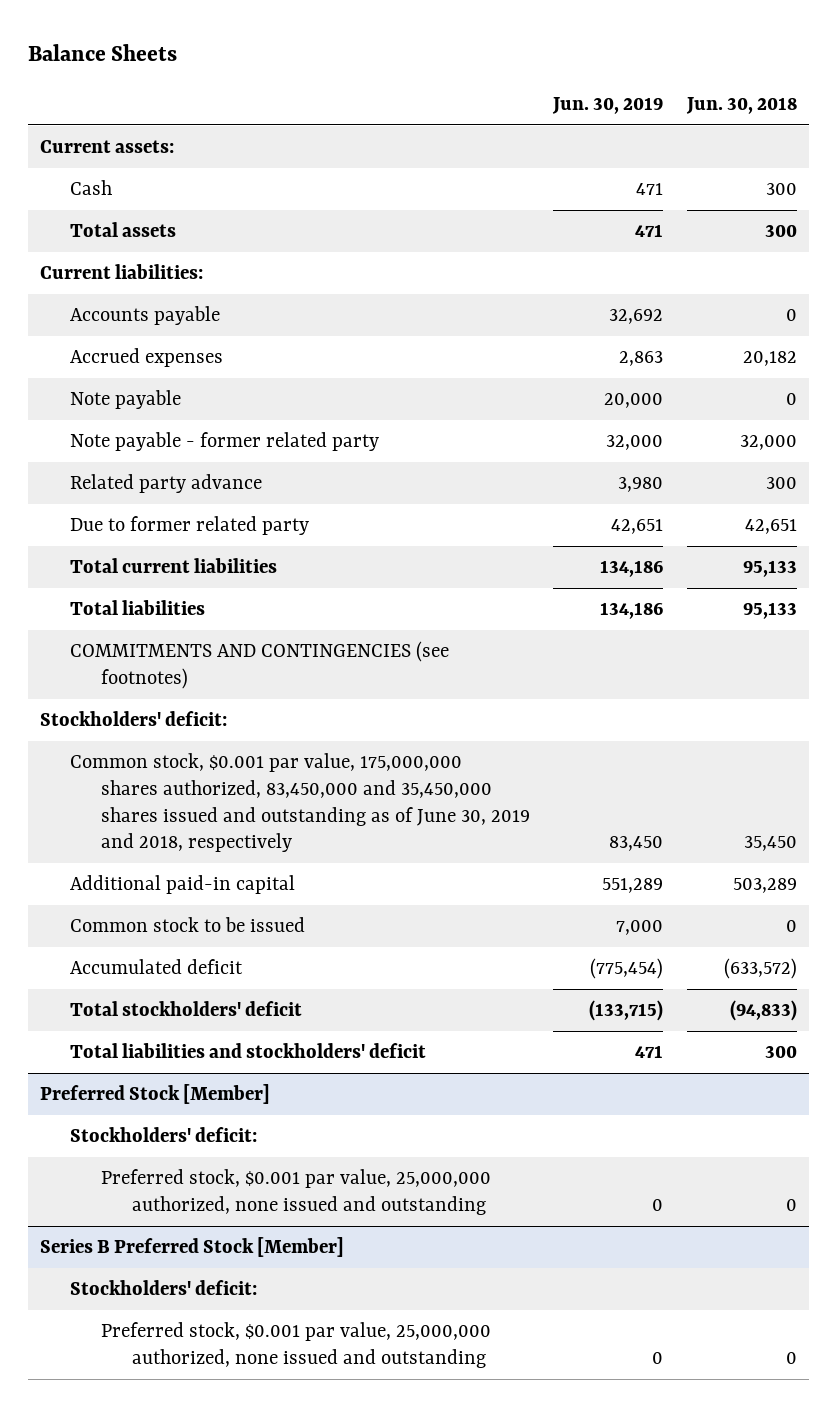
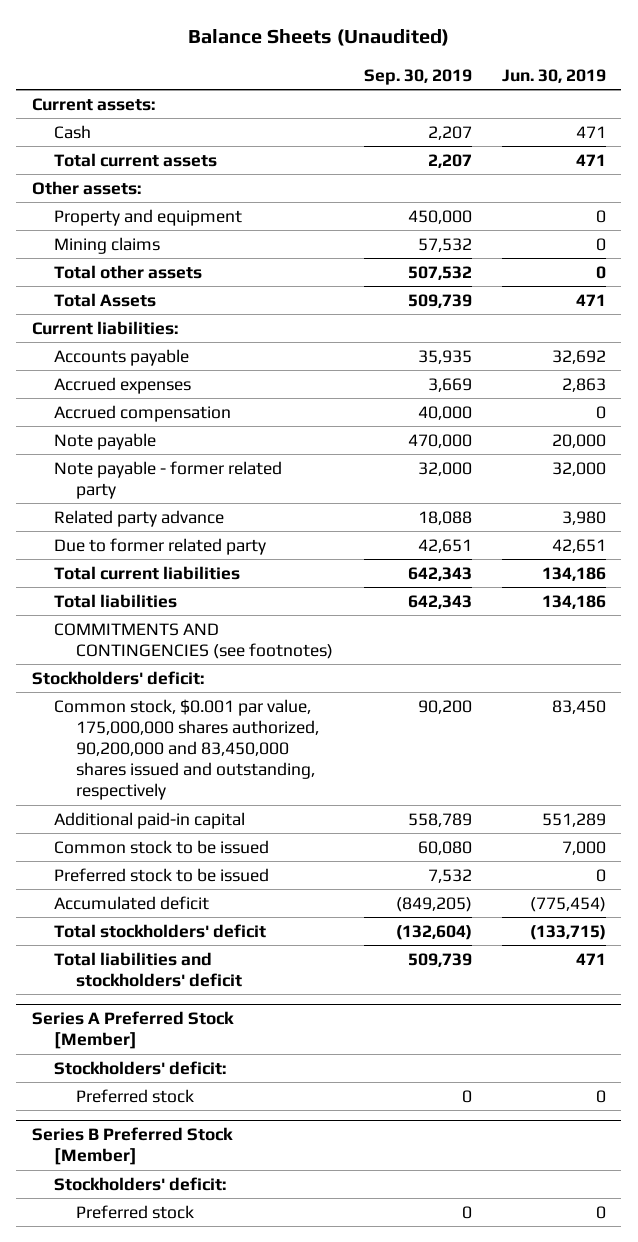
- Balance Sheets
+ Balance Sheets (Unaudited)
- | Jun. 30, 2019 | Jun. 30, 2018
+ | Sep. 30, 2019 | Jun. 30, 2019
- Total assets | 471 | 300
+ Total current assets | 2,207 | 471
+ Other assets:
+ Property and equipment | 450,000 | 0
+ Mining claims | 57,532 | 0
+ Total other assets | 507,532 | 0
+ Total Assets | 509,739 | 471
+ Accrued compensation | 40,000 | 0
- Common stock, $0.001 par value, 175,000,000 shares authorized, 83,450,000 and 35,450,000 shares issued and outstanding as of June 30, 2019 and 2018, respectively | 83,450 | 35,450
+ Common stock, $0.001 par value, 175,000,000 shares authorized, 90,200,000 and 83,450,000 shares issued and outstanding, respectively | 90,200 | 83,450
+ Preferred stock to be issued | 7,532 | 0
- Preferred Stock [Member]
+ Series A Preferred Stock [Member]
- Preferred stock, $0.001 par value, 25,000,000 authorized, none issued and outstanding | 0 | 0
+ Preferred stock | 0 | 0
@ Series B Preferred Stock [Member]
- Preferred stock, $0.001 par value, 25,000,000 authorized, none issued and outstanding | 0 | 0
+ Preferred stock | 0 | 0

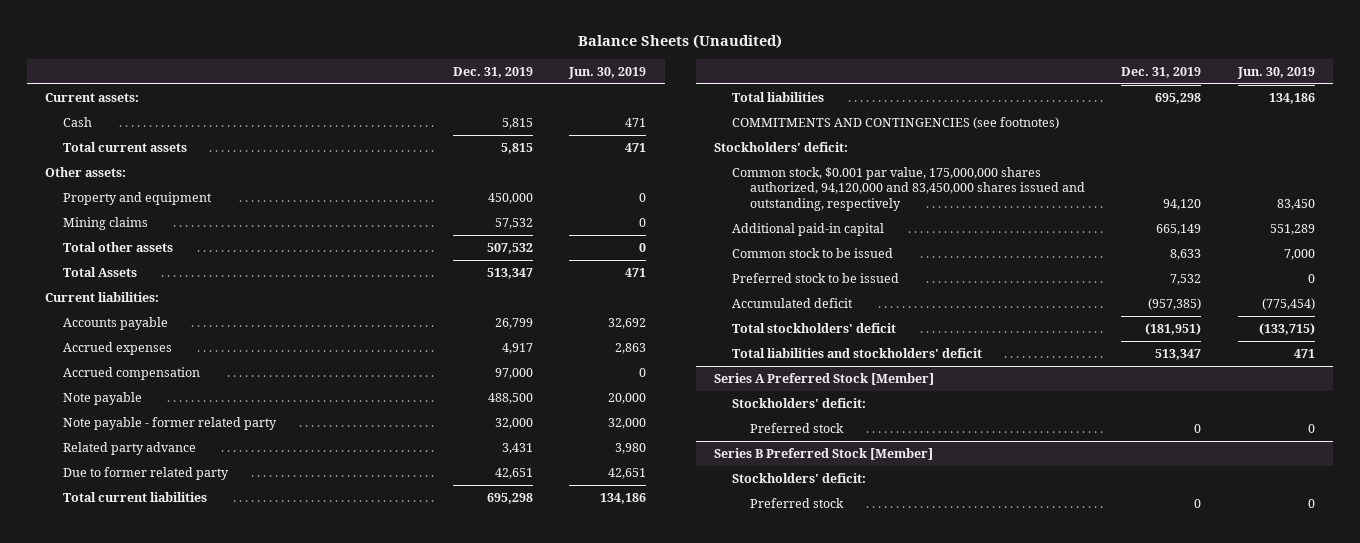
- | Sep. 30, 2019 | Jun. 30, 2019
+ | Dec. 31, 2019 | Jun. 30, 2019
- Common stock, $0.001 par value, 175,000,000 shares authorized, 90,200,000 and 83,450,000 shares issued and outstanding, respectively | 90,200 | 83,450
+ Common stock, $0.001 par value, 175,000,000 shares authorized, 94,120,000 and 83,450,000 shares issued and outstanding, respectively | 94,120 | 83,450

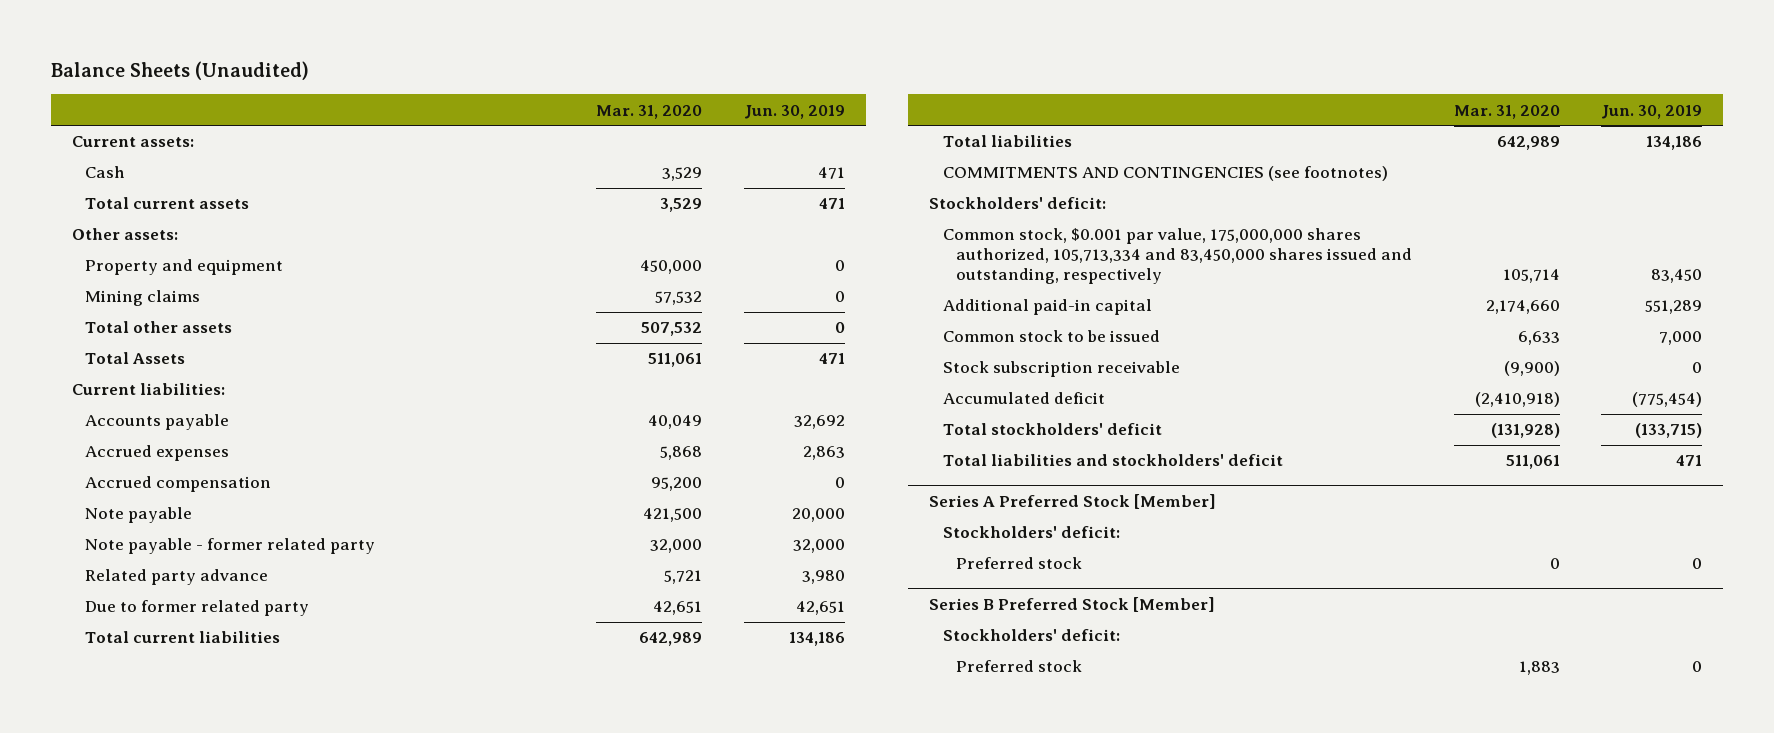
- | Dec. 31, 2019 | Jun. 30, 2019
+ | Mar. 31, 2020 | Jun. 30, 2019
- Common stock, $0.001 par value, 175,000,000 shares authorized, 94,120,000 and 83,450,000 shares issued and outstanding, respectively | 94,120 | 83,450
+ Common stock, $0.001 par value, 175,000,000 shares authorized, 105,713,334 and 83,450,000 shares issued and outstanding, respectively | 105,714 | 83,450
- Preferred stock to be issued | 7,532 | 0
+ Stock subscription receivable | (9,900) | 0

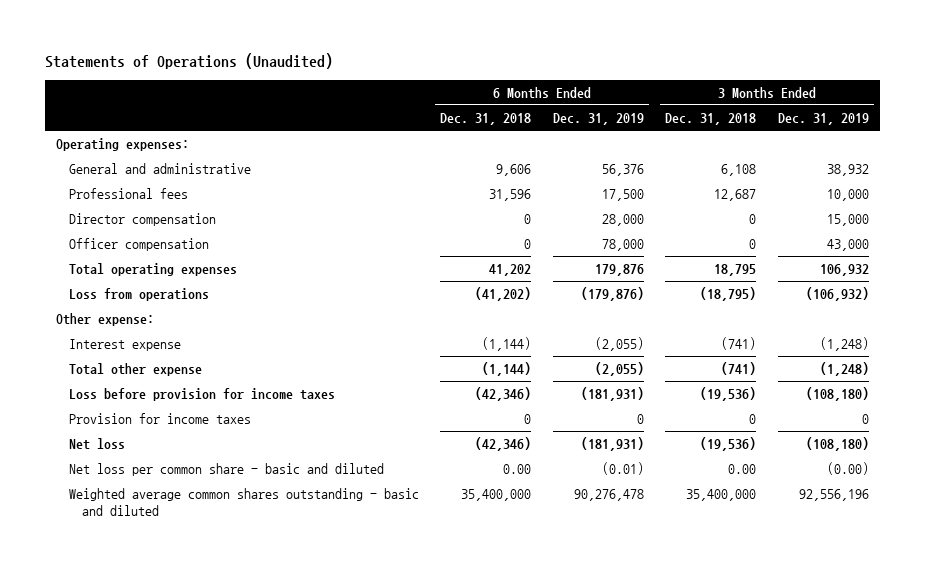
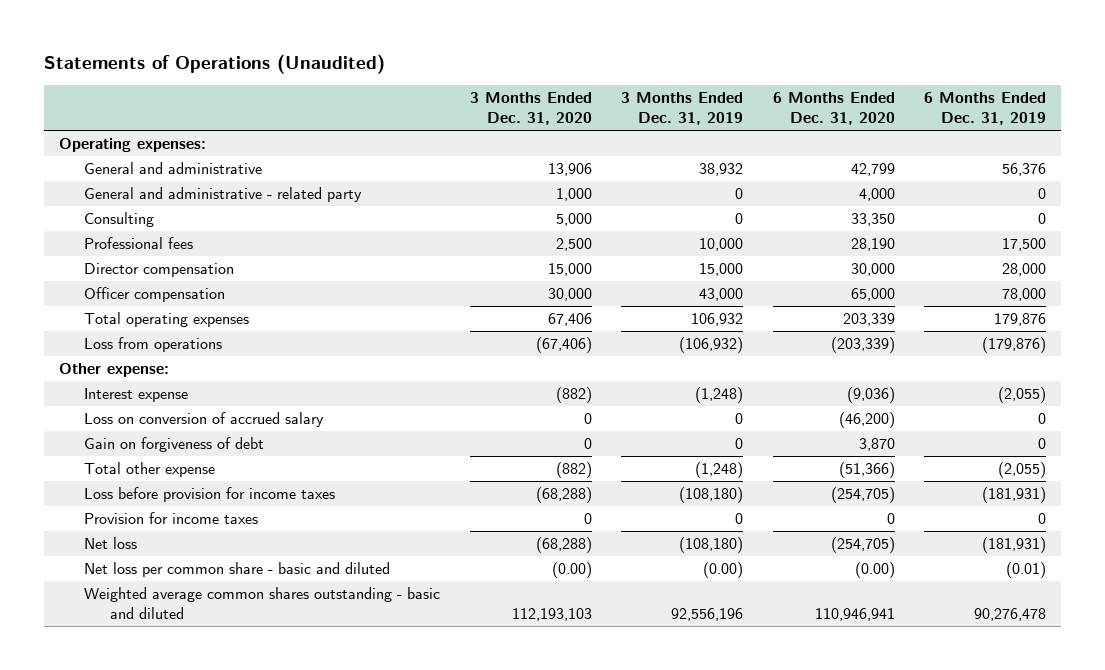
- | 6 Months Ended Dec. 31, 2018 | 6 Months Ended Dec. 31, 2019 | 3 Months Ended Dec. 31, 2018 | 3 Months Ended Dec. 31, 2019
+ | 3 Months Ended Dec. 31, 2020 | 3 Months Ended Dec. 31, 2019 | 6 Months Ended Dec. 31, 2020 | 6 Months Ended Dec. 31, 2019
+ General and administrative - related party | 1,000 | 0 | 4,000 | 0
+ Consulting | 5,000 | 0 | 33,350 | 0
+ Loss on conversion of accrued salary | 0 | 0 | (46,200) | 0
+ Gain on forgiveness of debt | 0 | 0 | 3,870 | 0

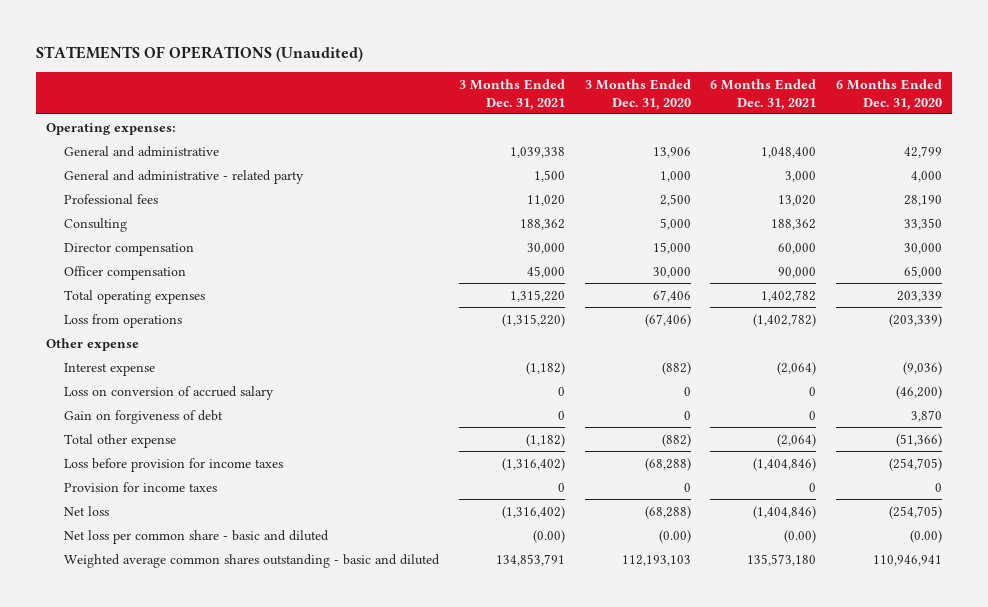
- Statements of Operations (Unaudited)
+ STATEMENTS OF OPERATIONS (Unaudited)
- | 3 Months Ended Dec. 31, 2020 | 3 Months Ended Dec. 31, 2019 | 6 Months Ended Dec. 31, 2020 | 6 Months Ended Dec. 31, 2019
+ | 3 Months Ended Dec. 31, 2021 | 3 Months Ended Dec. 31, 2020 | 6 Months Ended Dec. 31, 2021 | 6 Months Ended Dec. 31, 2020
moved down: Consulting | 188,362 | 5,000 | 188,362 | 33,350
- Other expense:
+ Other expense

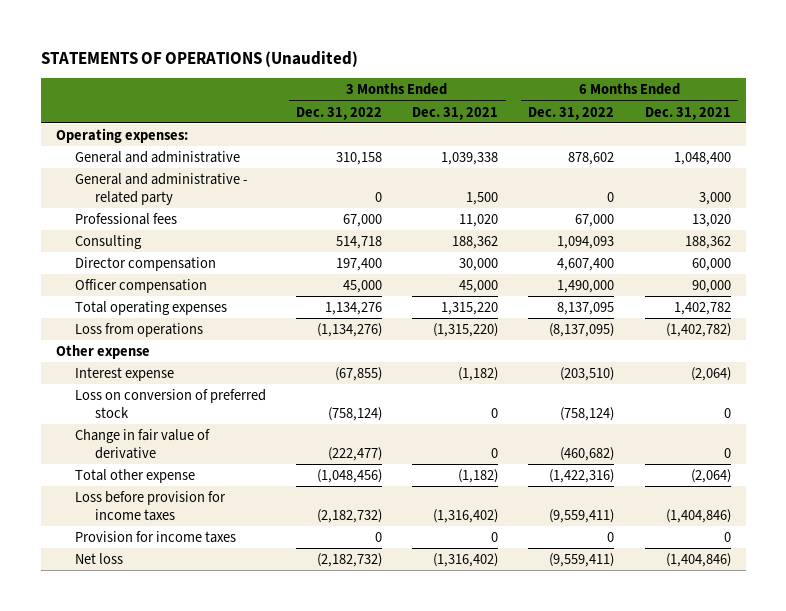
- | 3 Months Ended Dec. 31, 2021 | 3 Months Ended Dec. 31, 2020 | 6 Months Ended Dec. 31, 2021 | 6 Months Ended Dec. 31, 2020
+ | 3 Months Ended Dec. 31, 2022 | 3 Months Ended Dec. 31, 2021 | 6 Months Ended Dec. 31, 2022 | 6 Months Ended Dec. 31, 2021
- Loss on conversion of accrued salary | 0 | 0 | 0 | (46,200)
- Gain on forgiveness of debt | 0 | 0 | 0 | 3,870
+ Loss on conversion of preferred stock | (758,124) | 0 | (758,124) | 0
+ Change in fair value of derivative | (222,477) | 0 | (460,682) | 0
- Net loss per common share - basic and diluted | (0.00) | (0.00) | (0.00) | (0.00)
- Weighted average common shares outstanding - basic and diluted | 134,853,791 | 112,193,103 | 135,573,180 | 110,946,941

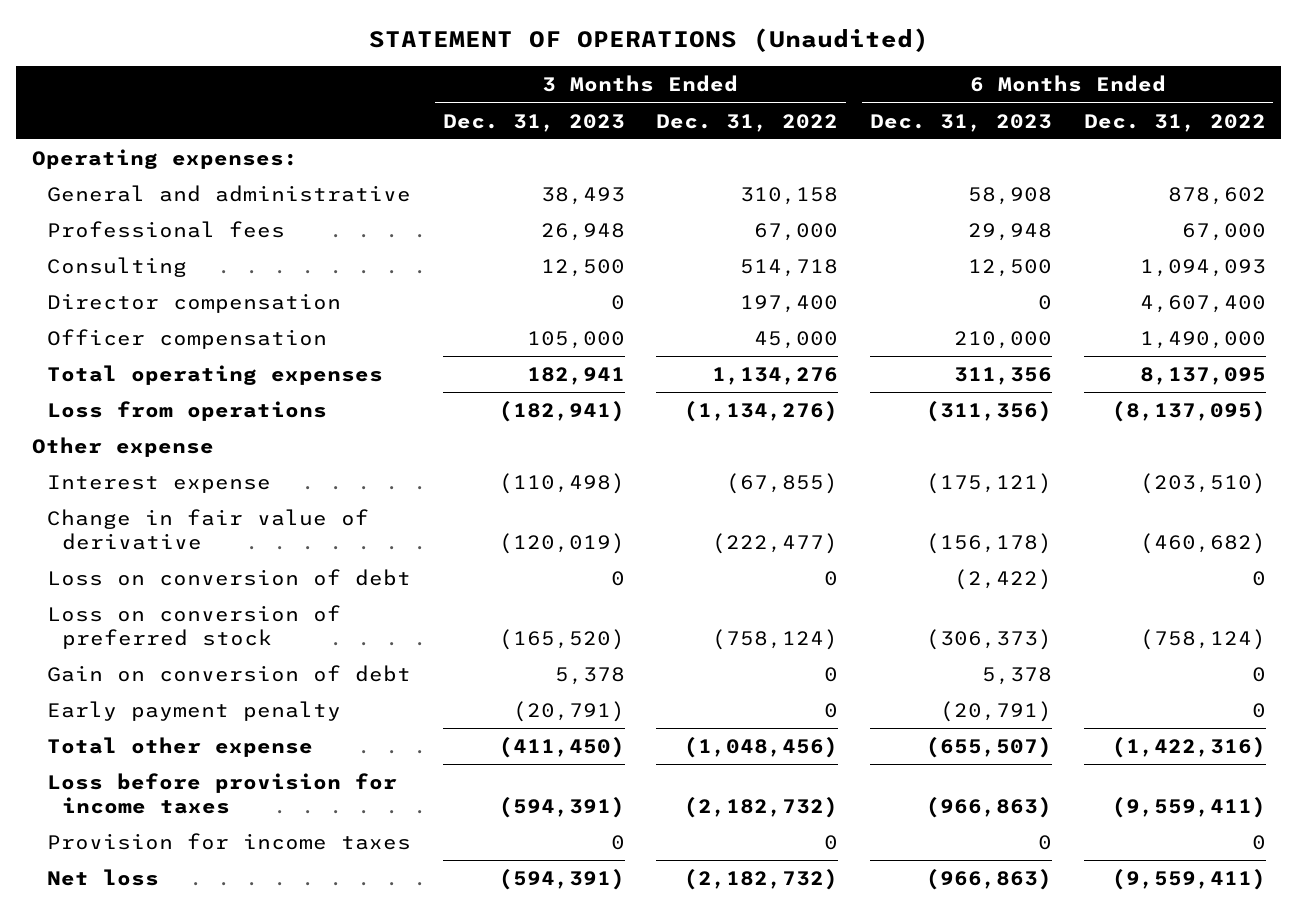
- STATEMENTS OF OPERATIONS (Unaudited)
+ STATEMENT OF OPERATIONS (Unaudited)
- | 3 Months Ended Dec. 31, 2022 | 3 Months Ended Dec. 31, 2021 | 6 Months Ended Dec. 31, 2022 | 6 Months Ended Dec. 31, 2021
+ | 3 Months Ended Dec. 31, 2023 | 3 Months Ended Dec. 31, 2022 | 6 Months Ended Dec. 31, 2023 | 6 Months Ended Dec. 31, 2022
- General and administrative - related party | 0 | 1,500 | 0 | 3,000
+ Loss on conversion of debt | 0 | 0 | (2,422) | 0
moved down: Loss on conversion of preferred stock | (165,520) | (758,124) | (306,373) | (758,124)
+ Gain on conversion of debt | 5,378 | 0 | 5,378 | 0
+ Early payment penalty | (20,791) | 0 | (20,791) | 0

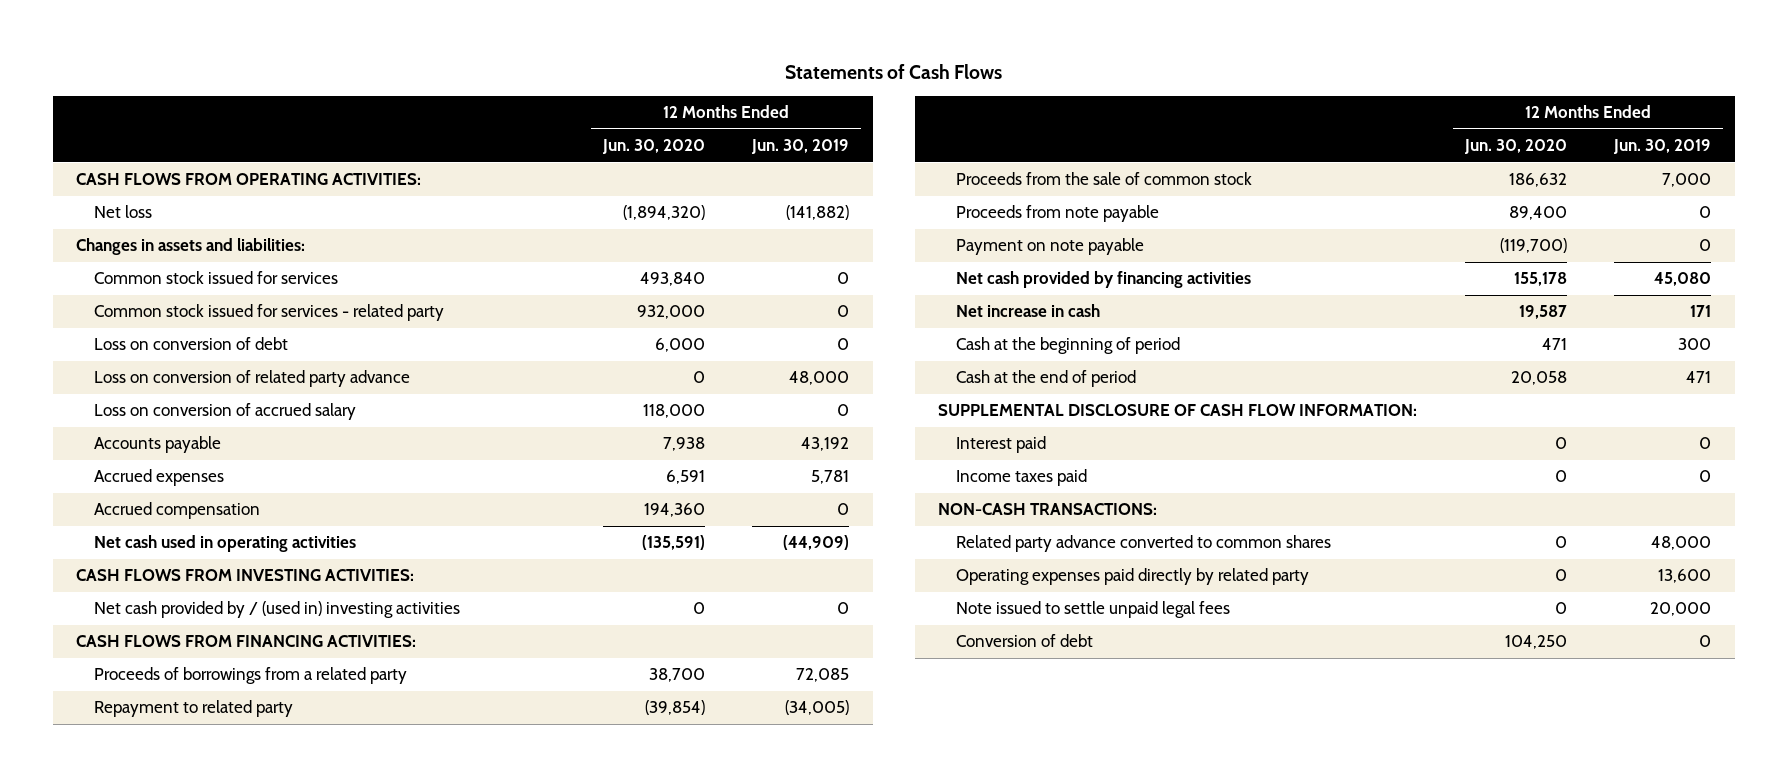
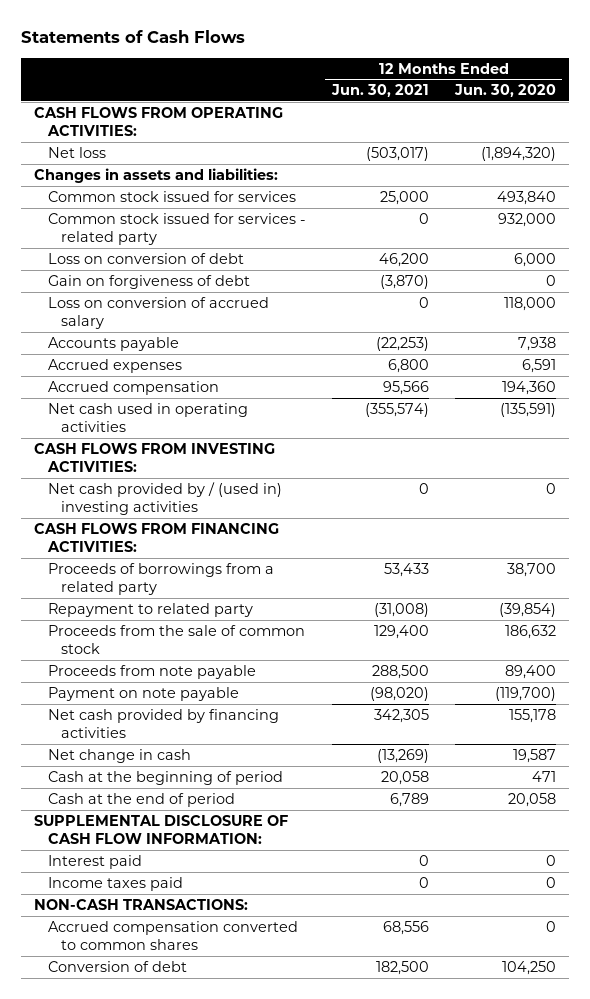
- | 12 Months Ended Jun. 30, 2020 | 12 Months Ended Jun. 30, 2019
+ | 12 Months Ended Jun. 30, 2021 | 12 Months Ended Jun. 30, 2020
- Loss on conversion of related party advance | 0 | 48,000
+ Gain on forgiveness of debt | (3,870) | 0
- Net increase in cash | 19,587 | 171
+ Net change in cash | (13,269) | 19,587
- Related party advance converted to common shares | 0 | 48,000
- Operating expenses paid directly by related party | 0 | 13,600
- Note issued to settle unpaid legal fees | 0 | 20,000
+ Accrued compensation converted to common shares | 68,556 | 0

